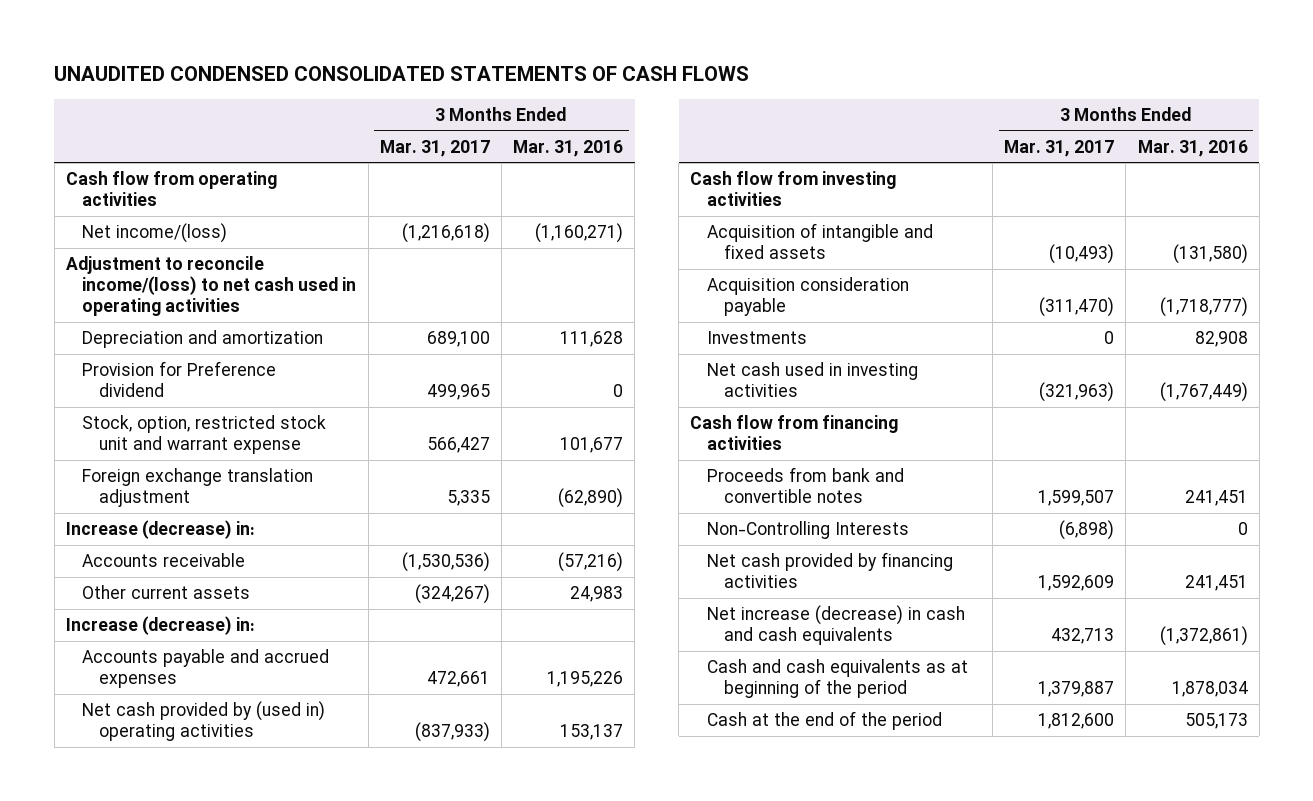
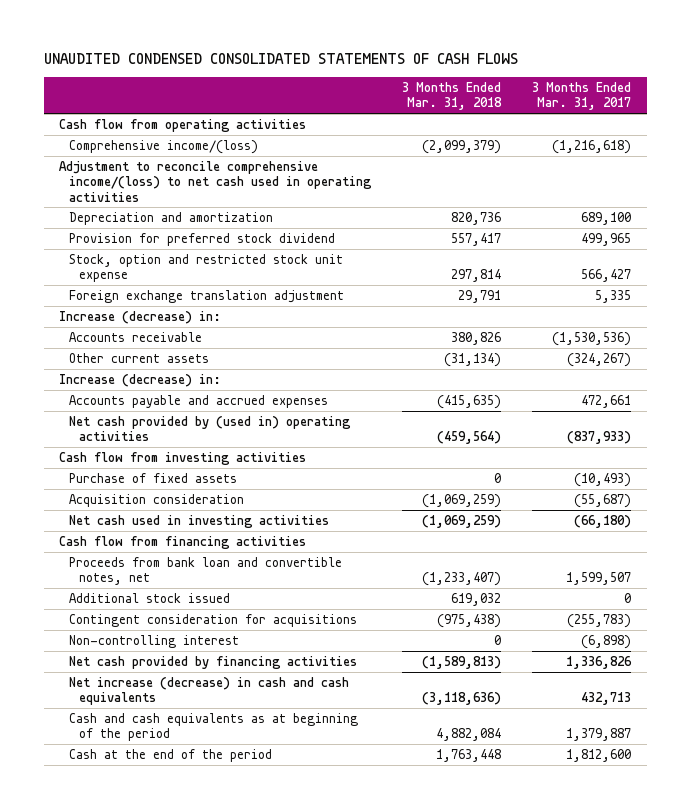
- | 3 Months Ended Mar. 31, 2017 | 3 Months Ended Mar. 31, 2016
+ | 3 Months Ended Mar. 31, 2018 | 3 Months Ended Mar. 31, 2017
- Net income/(loss) | (1,216,618) | (1,160,271)
- Adjustment to reconcile income/(loss) to net cash used in operating activities
+ Comprehensive income/(loss) | (2,099,379) | (1,216,618)
+ Adjustment to reconcile comprehensive income/(loss) to net cash used in operating activities
- Provision for Preference dividend | 499,965 | 0
- Stock, option, restricted stock unit and warrant expense | 566,427 | 101,677
+ Provision for preferred stock dividend | 557,417 | 499,965
+ Stock, option and restricted stock unit expense | 297,814 | 566,427
- Acquisition of intangible and fixed assets | (10,493) | (131,580)
- Acquisition consideration payable | (311,470) | (1,718,777)
- Investments | 0 | 82,908
- Net cash used in investing activities | (321,963) | (1,767,449)
+ Purchase of fixed assets | 0 | (10,493)
+ Acquisition consideration | (1,069,259) | (55,687)
+ Net cash used in investing activities | (1,069,259) | (66,180)
- Proceeds from bank and convertible notes | 1,599,507 | 241,451
- Non-Controlling Interests | (6,898) | 0
- Net cash provided by financing activities | 1,592,609 | 241,451
+ Proceeds from bank loan and convertible notes, net | (1,233,407) | 1,599,507
+ Additional stock issued | 619,032 | 0
+ Contingent consideration for acquisitions | (975,438) | (255,783)
+ Non-controlling interest | 0 | (6,898)
+ Net cash provided by financing activities | (1,589,813) | 1,336,826

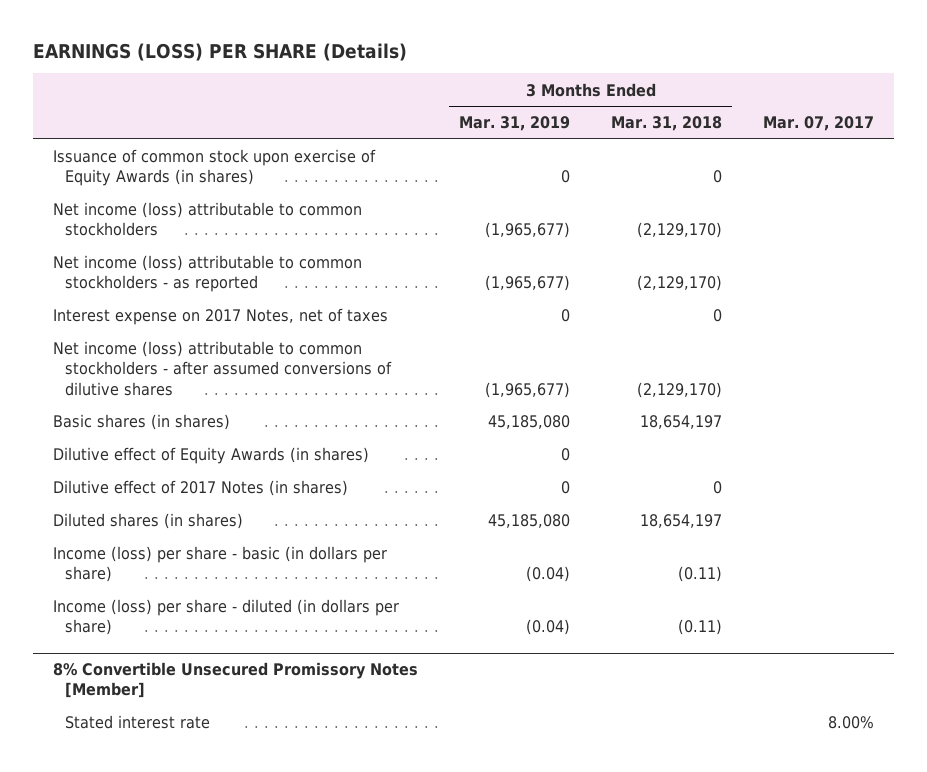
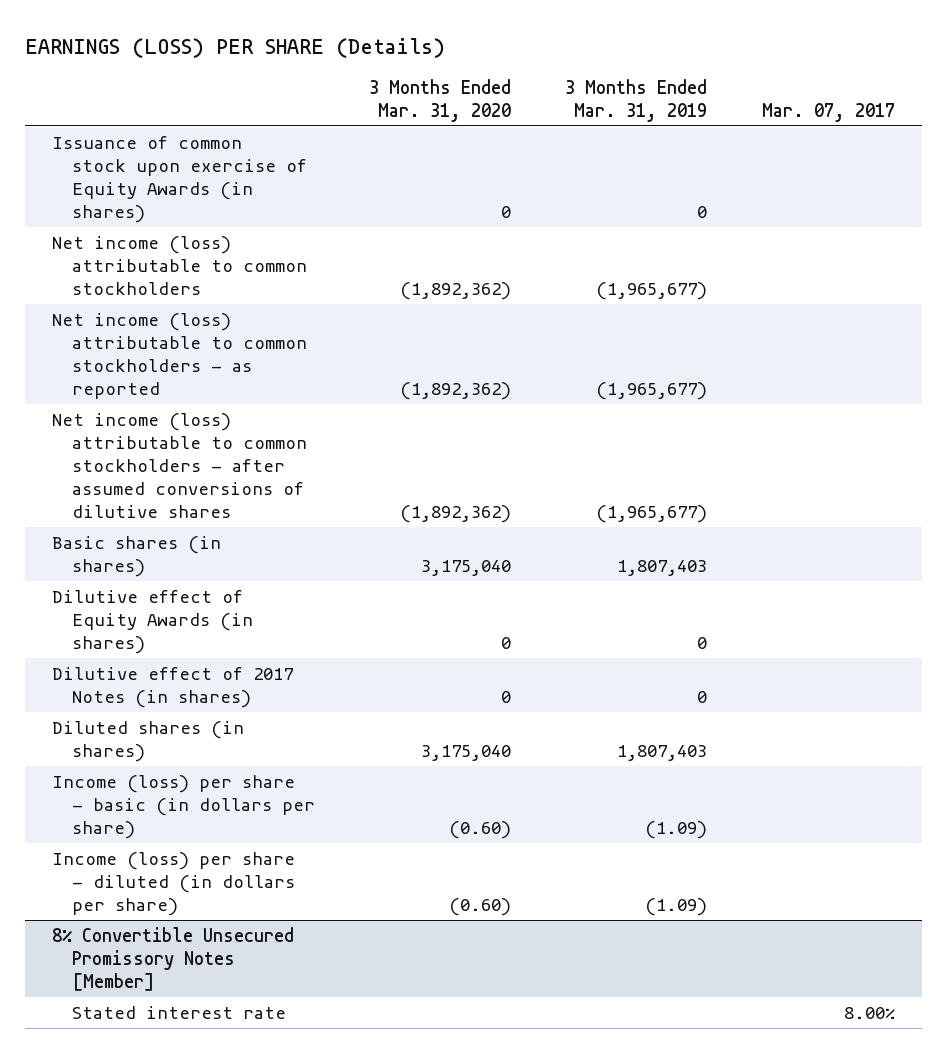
- | 3 Months Ended Mar. 31, 2019 | 3 Months Ended Mar. 31, 2018 | Mar. 07, 2017
+ | 3 Months Ended Mar. 31, 2020 | 3 Months Ended Mar. 31, 2019 | Mar. 07, 2017
- Interest expense on 2017 Notes, net of taxes | 0 | 0 |
- Basic shares (in shares) | 45,185,080 | 18,654,197 |
+ Basic shares (in shares) | 3,175,040 | 1,807,403 |
- Diluted shares (in shares) | 45,185,080 | 18,654,197 |
- Income (loss) per share - basic (in dollars per share) | (0.04) | (0.11) |
- Income (loss) per share - diluted (in dollars per share) | (0.04) | (0.11) |
+ Diluted shares (in shares) | 3,175,040 | 1,807,403 |
+ Income (loss) per share - basic (in dollars per share) | (0.60) | (1.09) |
+ Income (loss) per share - diluted (in dollars per share) | (0.60) | (1.09) |

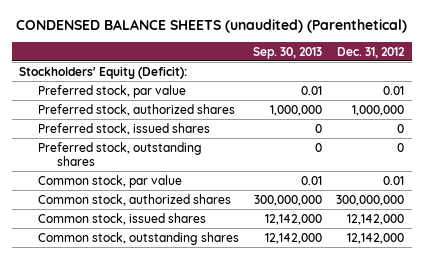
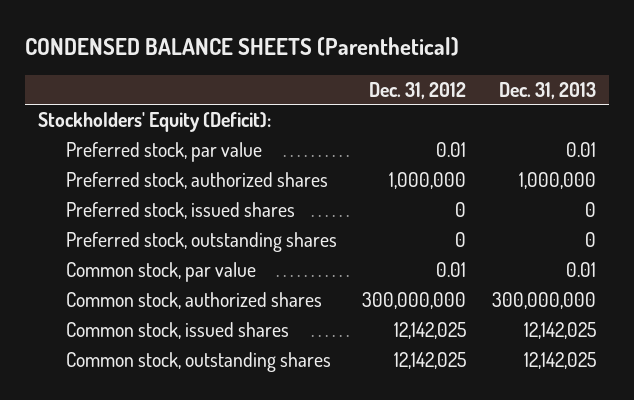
- CONDENSED BALANCE SHEETS (unaudited) (Parenthetical)
+ CONDENSED BALANCE SHEETS (Parenthetical)
- | Sep. 30, 2013 | Dec. 31, 2012
+ | Dec. 31, 2012 | Dec. 31, 2013
- Common stock, issued shares | 12,142,000 | 12,142,000
- Common stock, outstanding shares | 12,142,000 | 12,142,000
+ Common stock, issued shares | 12,142,025 | 12,142,025
+ Common stock, outstanding shares | 12,142,025 | 12,142,025

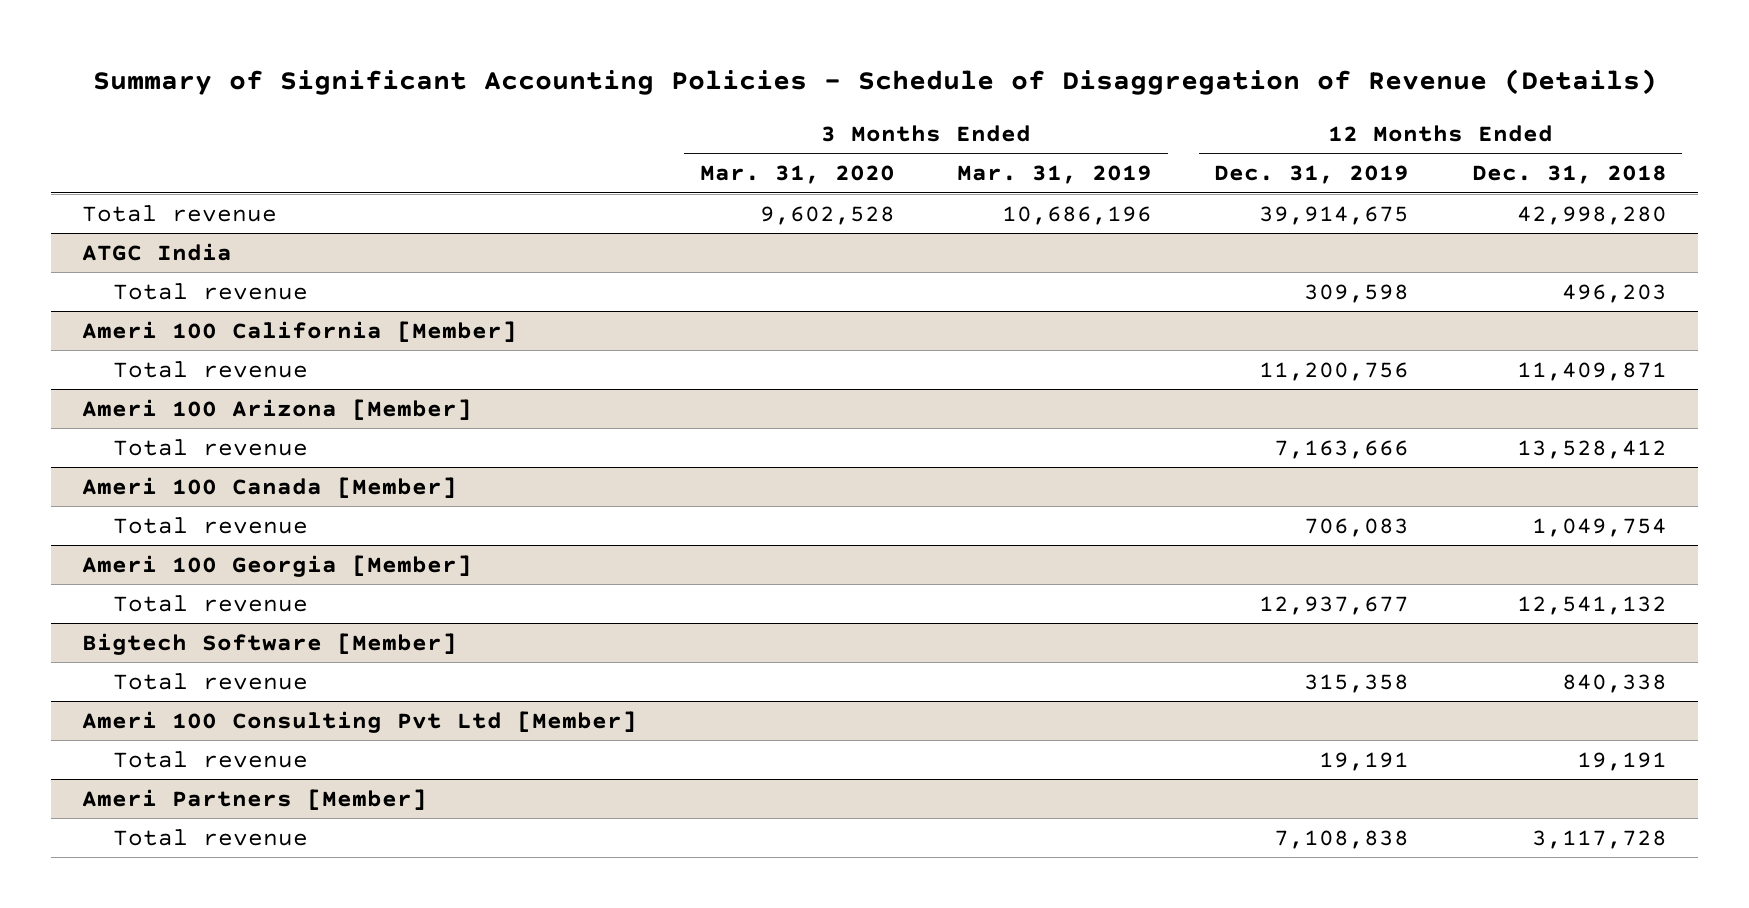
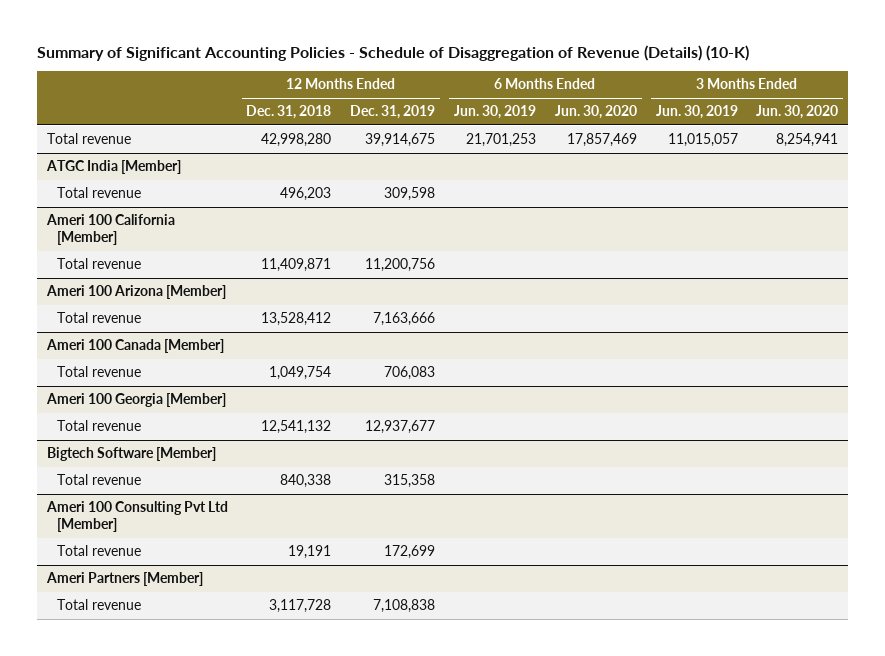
- Summary of Significant Accounting Policies - Schedule of Disaggregation of Revenue (Details)
+ Summary of Significant Accounting Policies - Schedule of Disaggregation of Revenue (Details) (10-K)
- | 3 Months Ended Mar. 31, 2020 | 3 Months Ended Mar. 31, 2019 | 12 Months Ended Dec. 31, 2019 | 12 Months Ended Dec. 31, 2018
+ | 12 Months Ended Dec. 31, 2018 | 12 Months Ended Dec. 31, 2019 | 6 Months Ended Jun. 30, 2019 | 6 Months Ended Jun. 30, 2020 | 3 Months Ended Jun. 30, 2019 | 3 Months Ended Jun. 30, 2020
- ATGC India
+ ATGC India [Member]
@ Ameri 100 Consulting Pvt Ltd [Member]
- Total revenue | | | 19,191 | 19,191
+ Total revenue | 19,191 | 172,699 | | | |

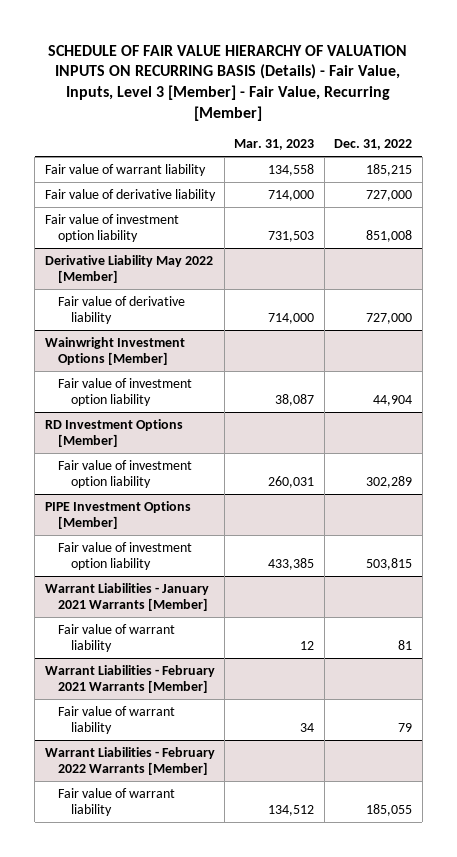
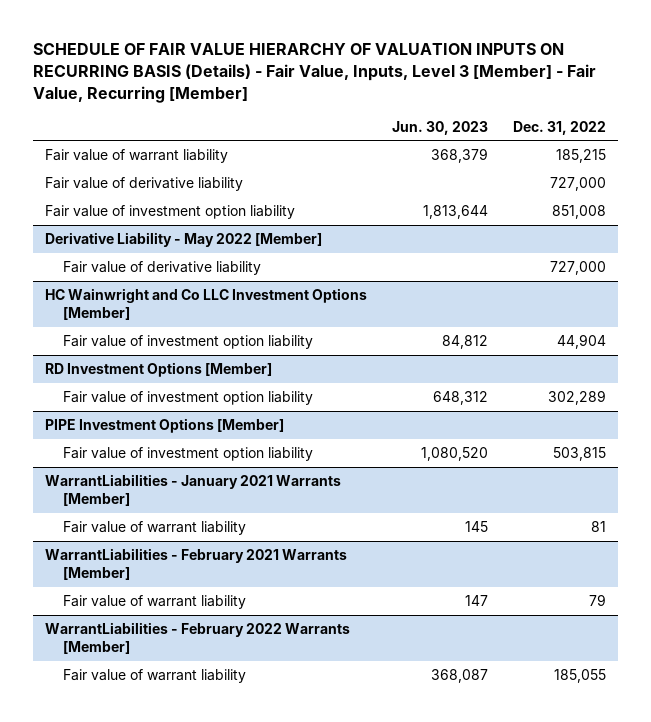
- | Mar. 31, 2023 | Dec. 31, 2022
+ | Jun. 30, 2023 | Dec. 31, 2022
- Derivative Liability May 2022 [Member]
+ Derivative Liability - May 2022 [Member]
- Wainwright Investment Options [Member]
+ HC Wainwright and Co LLC Investment Options [Member]
- Warrant Liabilities - January 2021 Warrants [Member]
+ WarrantLiabilities - January 2021 Warrants [Member]
- Warrant Liabilities - February 2021 Warrants [Member]
+ WarrantLiabilities - February 2021 Warrants [Member]
- Warrant Liabilities - February 2022 Warrants [Member]
+ WarrantLiabilities - February 2022 Warrants [Member]

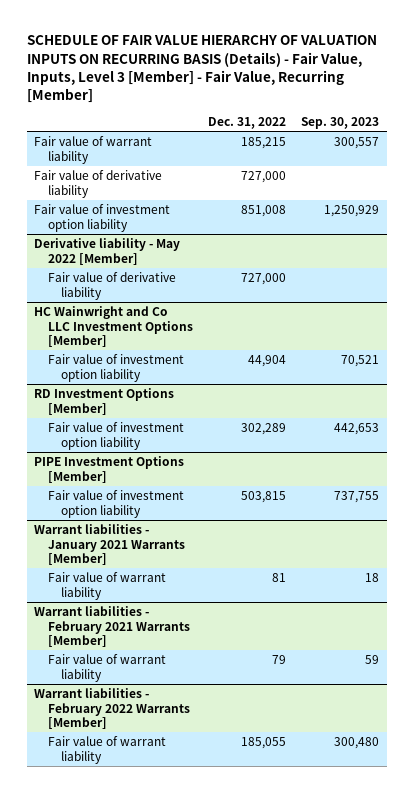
- | Jun. 30, 2023 | Dec. 31, 2022
+ | Dec. 31, 2022 | Sep. 30, 2023
- Derivative Liability - May 2022 [Member]
+ Derivative liability - May 2022 [Member]
- WarrantLiabilities - January 2021 Warrants [Member]
+ Warrant liabilities - January 2021 Warrants [Member]
- WarrantLiabilities - February 2021 Warrants [Member]
+ Warrant liabilities - February 2021 Warrants [Member]
- WarrantLiabilities - February 2022 Warrants [Member]
+ Warrant liabilities - February 2022 Warrants [Member]

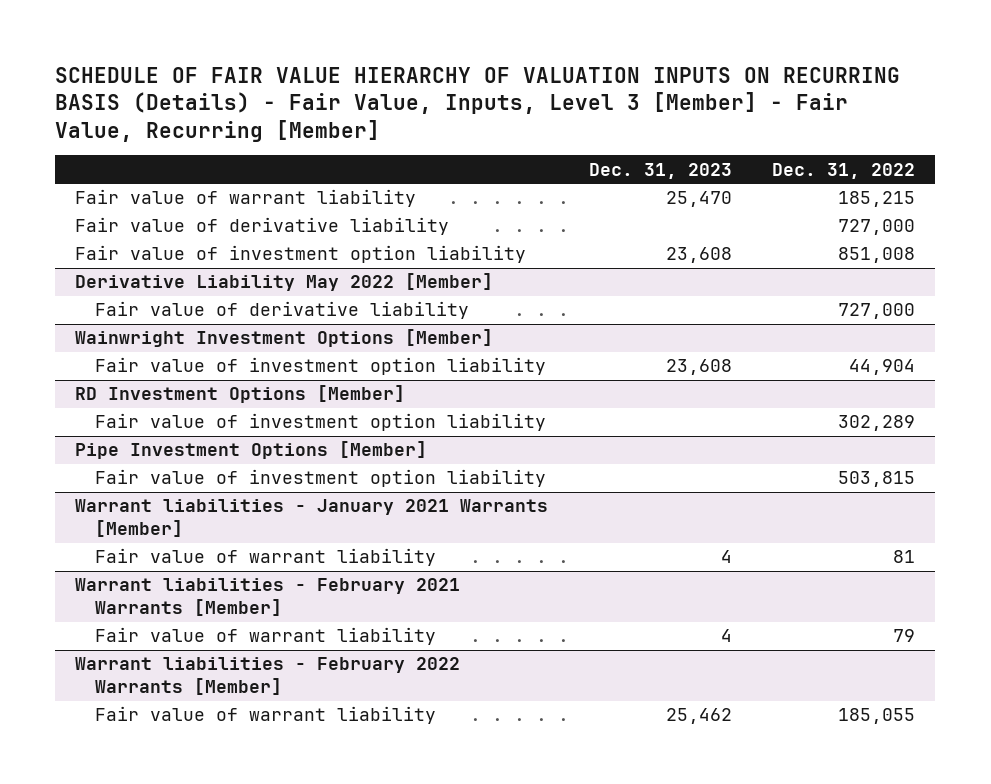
- | Dec. 31, 2022 | Sep. 30, 2023
+ | Dec. 31, 2023 | Dec. 31, 2022
- Derivative liability - May 2022 [Member]
+ Derivative Liability May 2022 [Member]
- HC Wainwright and Co LLC Investment Options [Member]
+ Wainwright Investment Options [Member]
- PIPE Investment Options [Member]
+ Pipe Investment Options [Member]

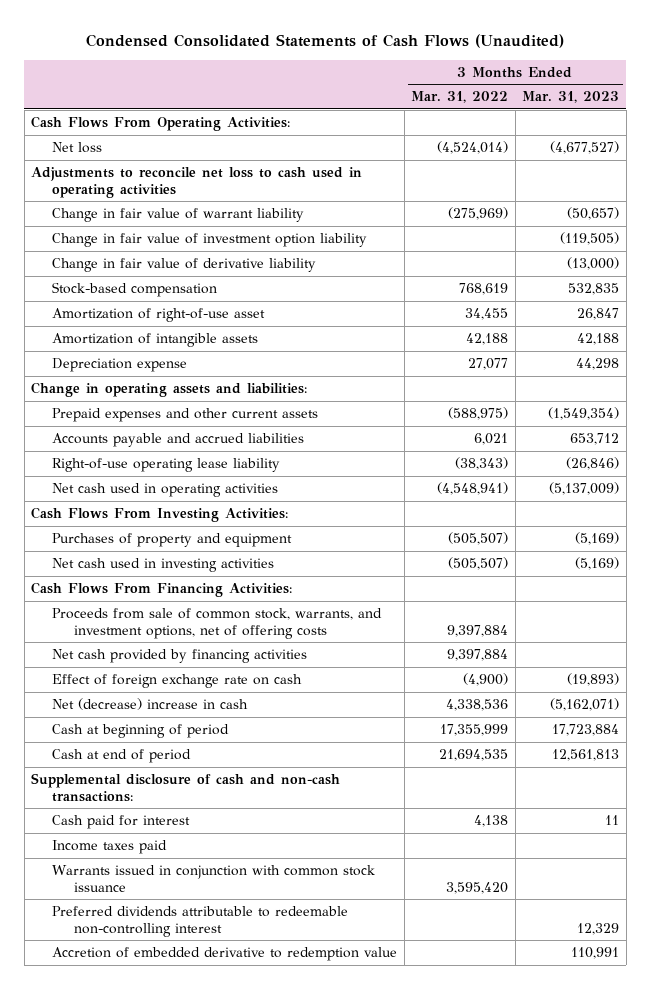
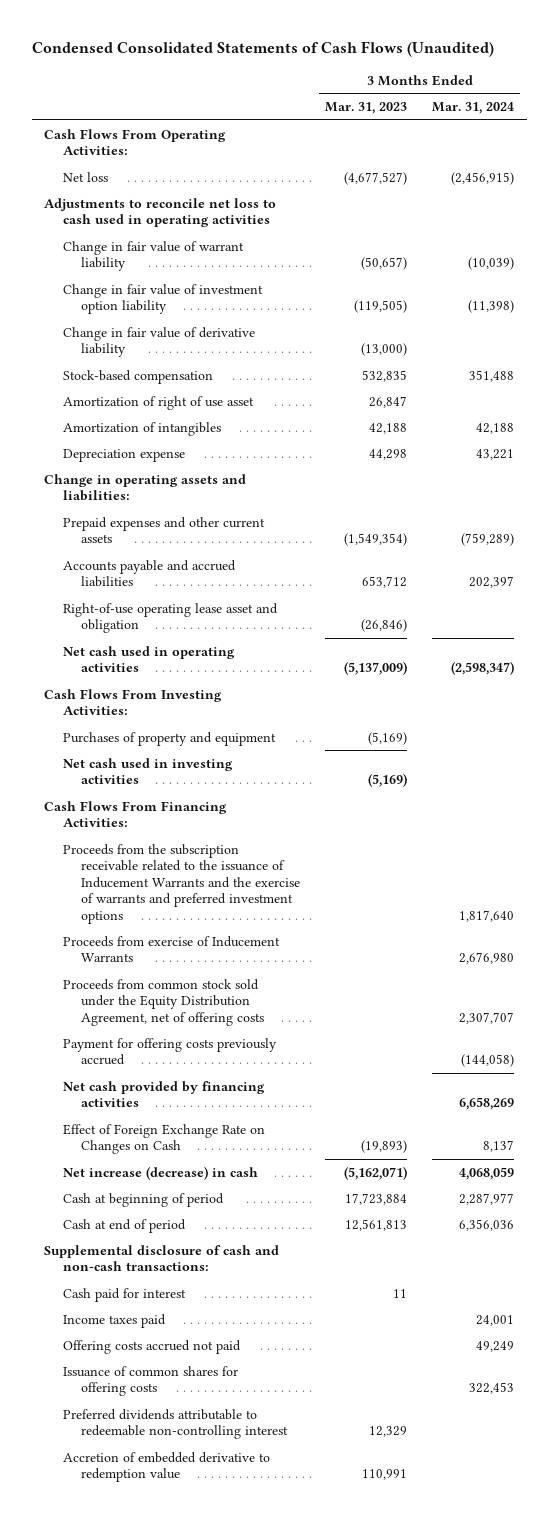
- | 3 Months Ended Mar. 31, 2022 | 3 Months Ended Mar. 31, 2023
+ | 3 Months Ended Mar. 31, 2023 | 3 Months Ended Mar. 31, 2024
- Amortization of right-of-use asset | 34,455 | 26,847
- Amortization of intangible assets | 42,188 | 42,188
+ Amortization of right of use asset | 26,847 |
+ Amortization of intangibles | 42,188 | 42,188
- Right-of-use operating lease liability | (38,343) | (26,846)
+ Right-of-use operating lease asset and obligation | (26,846) |
- Proceeds from sale of common stock, warrants, and investment options, net of offering costs | 9,397,884 |
+ Proceeds from the subscription receivable related to the issuance of Inducement Warrants and the exercise of warrants and preferred investment options | | 1,817,640
+ Proceeds from exercise of Inducement Warrants | | 2,676,980
+ Proceeds from common stock sold under the Equity Distribution Agreement, net of offering costs | | 2,307,707
+ Payment for offering costs previously accrued | | (144,058)
- Effect of foreign exchange rate on cash | (4,900) | (19,893)
- Net (decrease) increase in cash | 4,338,536 | (5,162,071)
+ Effect of Foreign Exchange Rate on Changes on Cash | (19,893) | 8,137
+ Net increase (decrease) in cash | (5,162,071) | 4,068,059
- Warrants issued in conjunction with common stock issuance | 3,595,420 |
+ Offering costs accrued not paid | | 49,249
+ Issuance of common shares for offering costs | | 322,453

